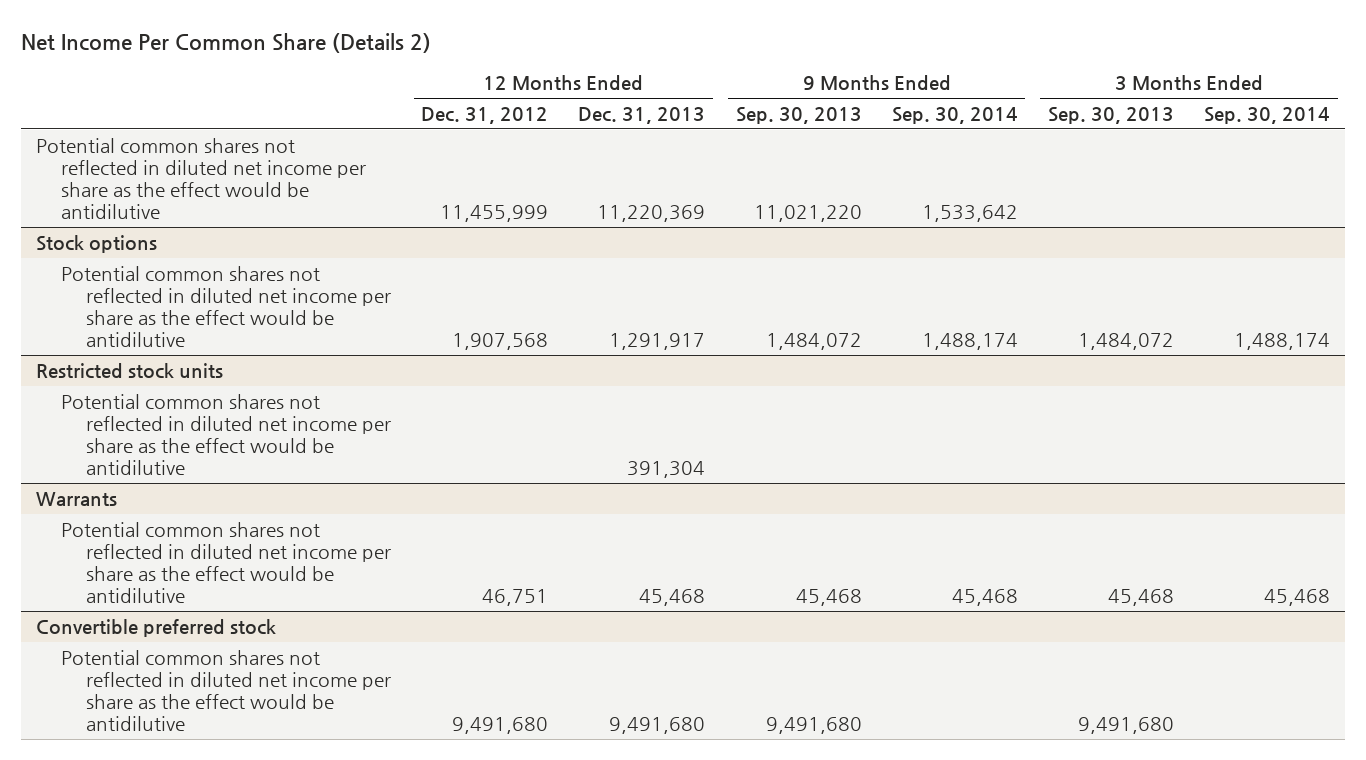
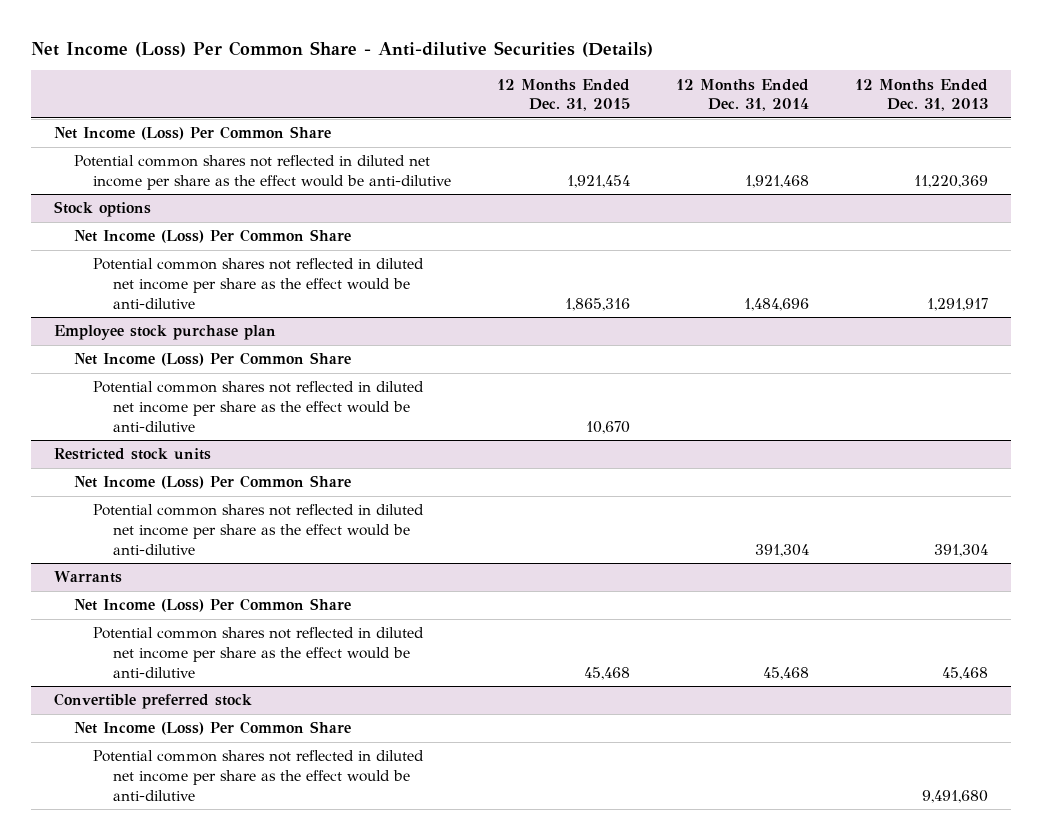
- Net Income Per Common Share (Details 2)
+ Net Income (Loss) Per Common Share - Anti-dilutive Securities (Details)
- | 12 Months Ended Dec. 31, 2012 | 12 Months Ended Dec. 31, 2013 | 9 Months Ended Sep. 30, 2013 | 9 Months Ended Sep. 30, 2014 | 3 Months Ended Sep. 30, 2013 | 3 Months Ended Sep. 30, 2014
+ | 12 Months Ended Dec. 31, 2015 | 12 Months Ended Dec. 31, 2014 | 12 Months Ended Dec. 31, 2013
- Potential common shares not reflected in diluted net income per share as the effect would be antidilutive | 11,455,999 | 11,220,369 | 11,021,220 | 1,533,642 | |
+ Net Income (Loss) Per Common Share
+ Potential common shares not reflected in diluted net income per share as the effect would be anti-dilutive | 1,921,454 | 1,921,468 | 11,220,369
@ Stock options
- Potential common shares not reflected in diluted net income per share as the effect would be antidilutive | 1,907,568 | 1,291,917 | 1,484,072 | 1,488,174 | 1,484,072 | 1,488,174
+ Net Income (Loss) Per Common Share
+ Potential common shares not reflected in diluted net income per share as the effect would be anti-dilutive | 1,865,316 | 1,484,696 | 1,291,917
+ Employee stock purchase plan
+ Net Income (Loss) Per Common Share
+ Potential common shares not reflected in diluted net income per share as the effect would be anti-dilutive | 10,670 | |
@ Restricted stock units
- Potential common shares not reflected in diluted net income per share as the effect would be antidilutive | | 391,304 | | | |
+ Net Income (Loss) Per Common Share
+ Potential common shares not reflected in diluted net income per share as the effect would be anti-dilutive | | 391,304 | 391,304
@ Warrants
- Potential common shares not reflected in diluted net income per share as the effect would be antidilutive | 46,751 | 45,468 | 45,468 | 45,468 | 45,468 | 45,468
+ Net Income (Loss) Per Common Share
+ Potential common shares not reflected in diluted net income per share as the effect would be anti-dilutive | 45,468 | 45,468 | 45,468
@ Convertible preferred stock
- Potential common shares not reflected in diluted net income per share as the effect would be antidilutive | 9,491,680 | 9,491,680 | 9,491,680 | | 9,491,680 |
+ Net Income (Loss) Per Common Share
+ Potential common shares not reflected in diluted net income per share as the effect would be anti-dilutive | | | 9,491,680

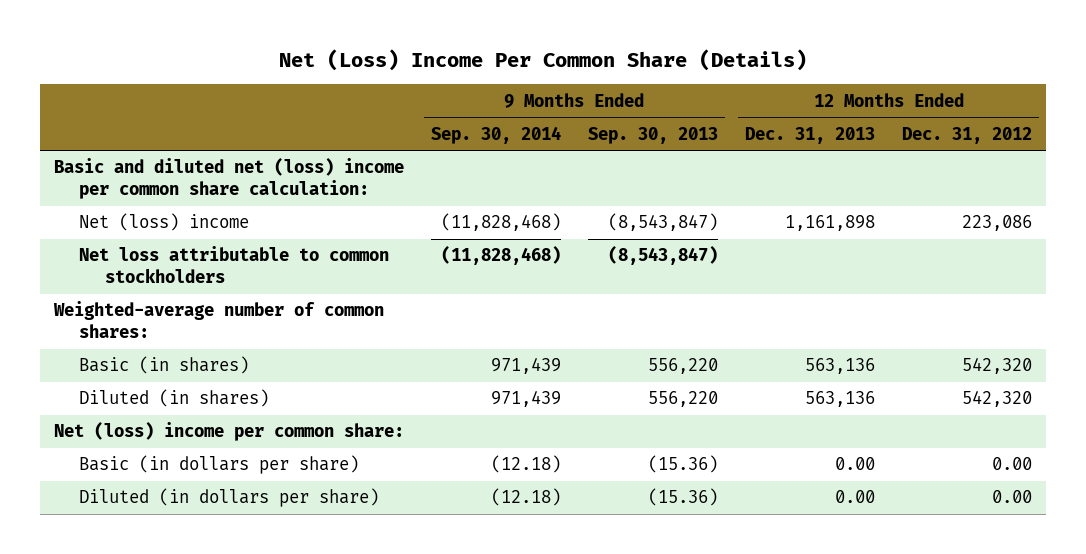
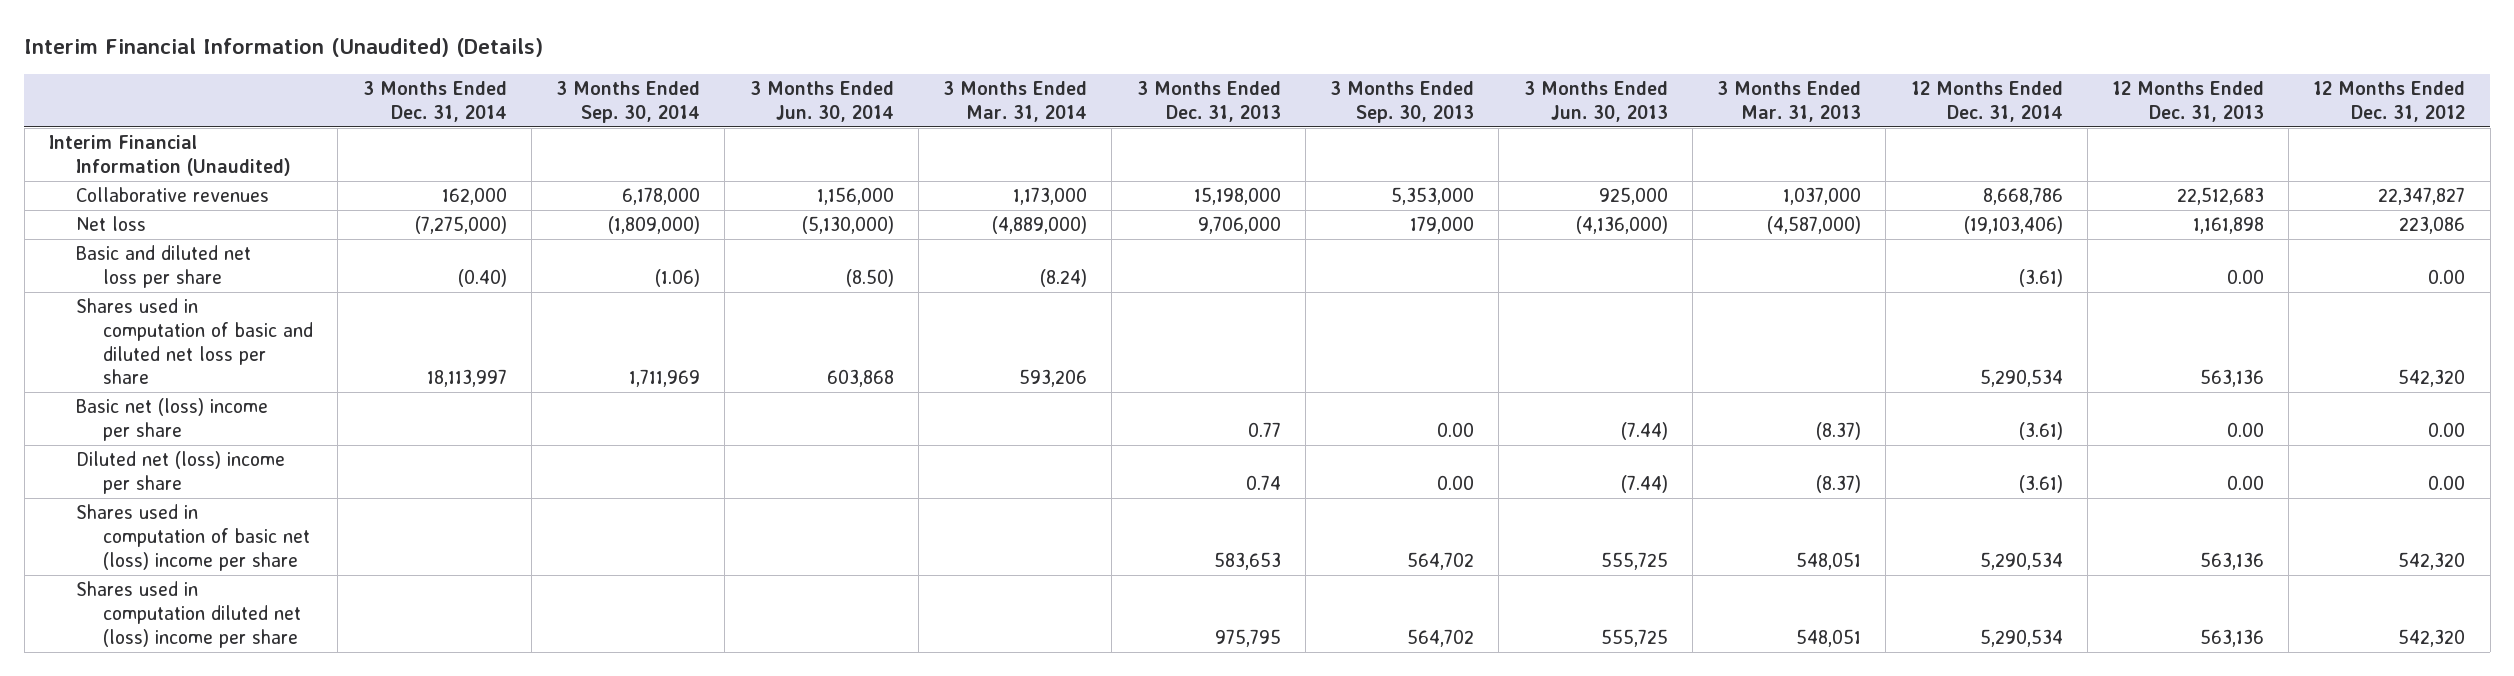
- Net (Loss) Income Per Common Share (Details)
+ Interim Financial Information (Unaudited) (Details)
- | 9 Months Ended Sep. 30, 2014 | 9 Months Ended Sep. 30, 2013 | 12 Months Ended Dec. 31, 2013 | 12 Months Ended Dec. 31, 2012
+ | 3 Months Ended Dec. 31, 2014 | 3 Months Ended Sep. 30, 2014 | 3 Months Ended Jun. 30, 2014 | 3 Months Ended Mar. 31, 2014 | 3 Months Ended Dec. 31, 2013 | 3 Months Ended Sep. 30, 2013 | 3 Months Ended Jun. 30, 2013 | 3 Months Ended Mar. 31, 2013 | 12 Months Ended Dec. 31, 2014 | 12 Months Ended Dec. 31, 2013 | 12 Months Ended Dec. 31, 2012
- Basic and diluted net (loss) income per common share calculation:
- Net (loss) income | (11,828,468) | (8,543,847) | 1,161,898 | 223,086
- Net loss attributable to common stockholders | (11,828,468) | (8,543,847) | |
- Weighted-average number of common shares:
- Basic (in shares) | 971,439 | 556,220 | 563,136 | 542,320
- Diluted (in shares) | 971,439 | 556,220 | 563,136 | 542,320
- Net (loss) income per common share:
- Basic (in dollars per share) | (12.18) | (15.36) | 0.00 | 0.00
- Diluted (in dollars per share) | (12.18) | (15.36) | 0.00 | 0.00
+ Interim Financial Information (Unaudited)
+ Collaborative revenues | 162,000 | 6,178,000 | 1,156,000 | 1,173,000 | 15,198,000 | 5,353,000 | 925,000 | 1,037,000 | 8,668,786 | 22,512,683 | 22,347,827
+ Net loss | (7,275,000) | (1,809,000) | (5,130,000) | (4,889,000) | 9,706,000 | 179,000 | (4,136,000) | (4,587,000) | (19,103,406) | 1,161,898 | 223,086
+ Basic and diluted net loss per share | (0.40) | (1.06) | (8.50) | (8.24) | | | | | (3.61) | 0.00 | 0.00
+ Shares used in computation of basic and diluted net loss per share | 18,113,997 | 1,711,969 | 603,868 | 593,206 | | | | | 5,290,534 | 563,136 | 542,320
+ Basic net (loss) income per share | | | | | 0.77 | 0.00 | (7.44) | (8.37) | (3.61) | 0.00 | 0.00
+ Diluted net (loss) income per share | | | | | 0.74 | 0.00 | (7.44) | (8.37) | (3.61) | 0.00 | 0.00
+ Shares used in computation of basic net (loss) income per share | | | | | 583,653 | 564,702 | 555,725 | 548,051 | 5,290,534 | 563,136 | 542,320
+ Shares used in computation diluted net (loss) income per share | | | | | 975,795 | 564,702 | 555,725 | 548,051 | 5,290,534 | 563,136 | 542,320

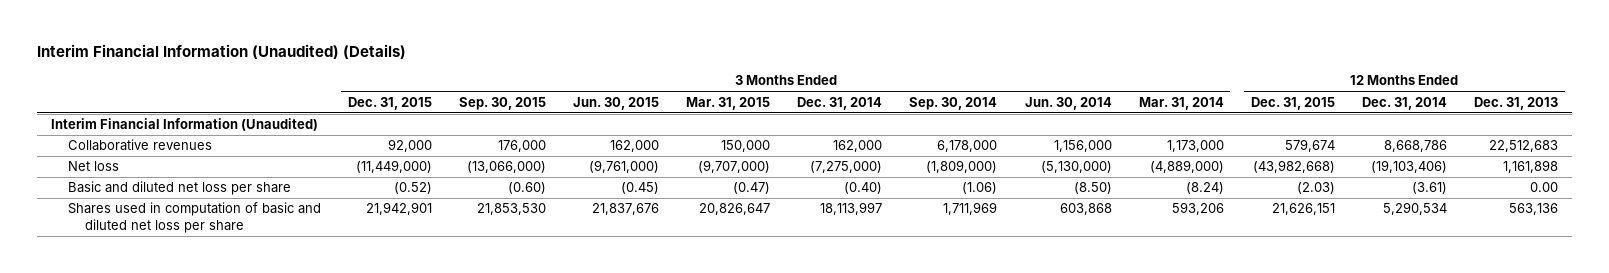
- | 3 Months Ended Dec. 31, 2014 | 3 Months Ended Sep. 30, 2014 | 3 Months Ended Jun. 30, 2014 | 3 Months Ended Mar. 31, 2014 | 3 Months Ended Dec. 31, 2013 | 3 Months Ended Sep. 30, 2013 | 3 Months Ended Jun. 30, 2013 | 3 Months Ended Mar. 31, 2013 | 12 Months Ended Dec. 31, 2014 | 12 Months Ended Dec. 31, 2013 | 12 Months Ended Dec. 31, 2012
+ | 3 Months Ended Dec. 31, 2015 | 3 Months Ended Sep. 30, 2015 | 3 Months Ended Jun. 30, 2015 | 3 Months Ended Mar. 31, 2015 | 3 Months Ended Dec. 31, 2014 | 3 Months Ended Sep. 30, 2014 | 3 Months Ended Jun. 30, 2014 | 3 Months Ended Mar. 31, 2014 | 12 Months Ended Dec. 31, 2015 | 12 Months Ended Dec. 31, 2014 | 12 Months Ended Dec. 31, 2013
- Basic net (loss) income per share | | | | | 0.77 | 0.00 | (7.44) | (8.37) | (3.61) | 0.00 | 0.00
- Diluted net (loss) income per share | | | | | 0.74 | 0.00 | (7.44) | (8.37) | (3.61) | 0.00 | 0.00
- Shares used in computation of basic net (loss) income per share | | | | | 583,653 | 564,702 | 555,725 | 548,051 | 5,290,534 | 563,136 | 542,320
- Shares used in computation diluted net (loss) income per share | | | | | 975,795 | 564,702 | 555,725 | 548,051 | 5,290,534 | 563,136 | 542,320

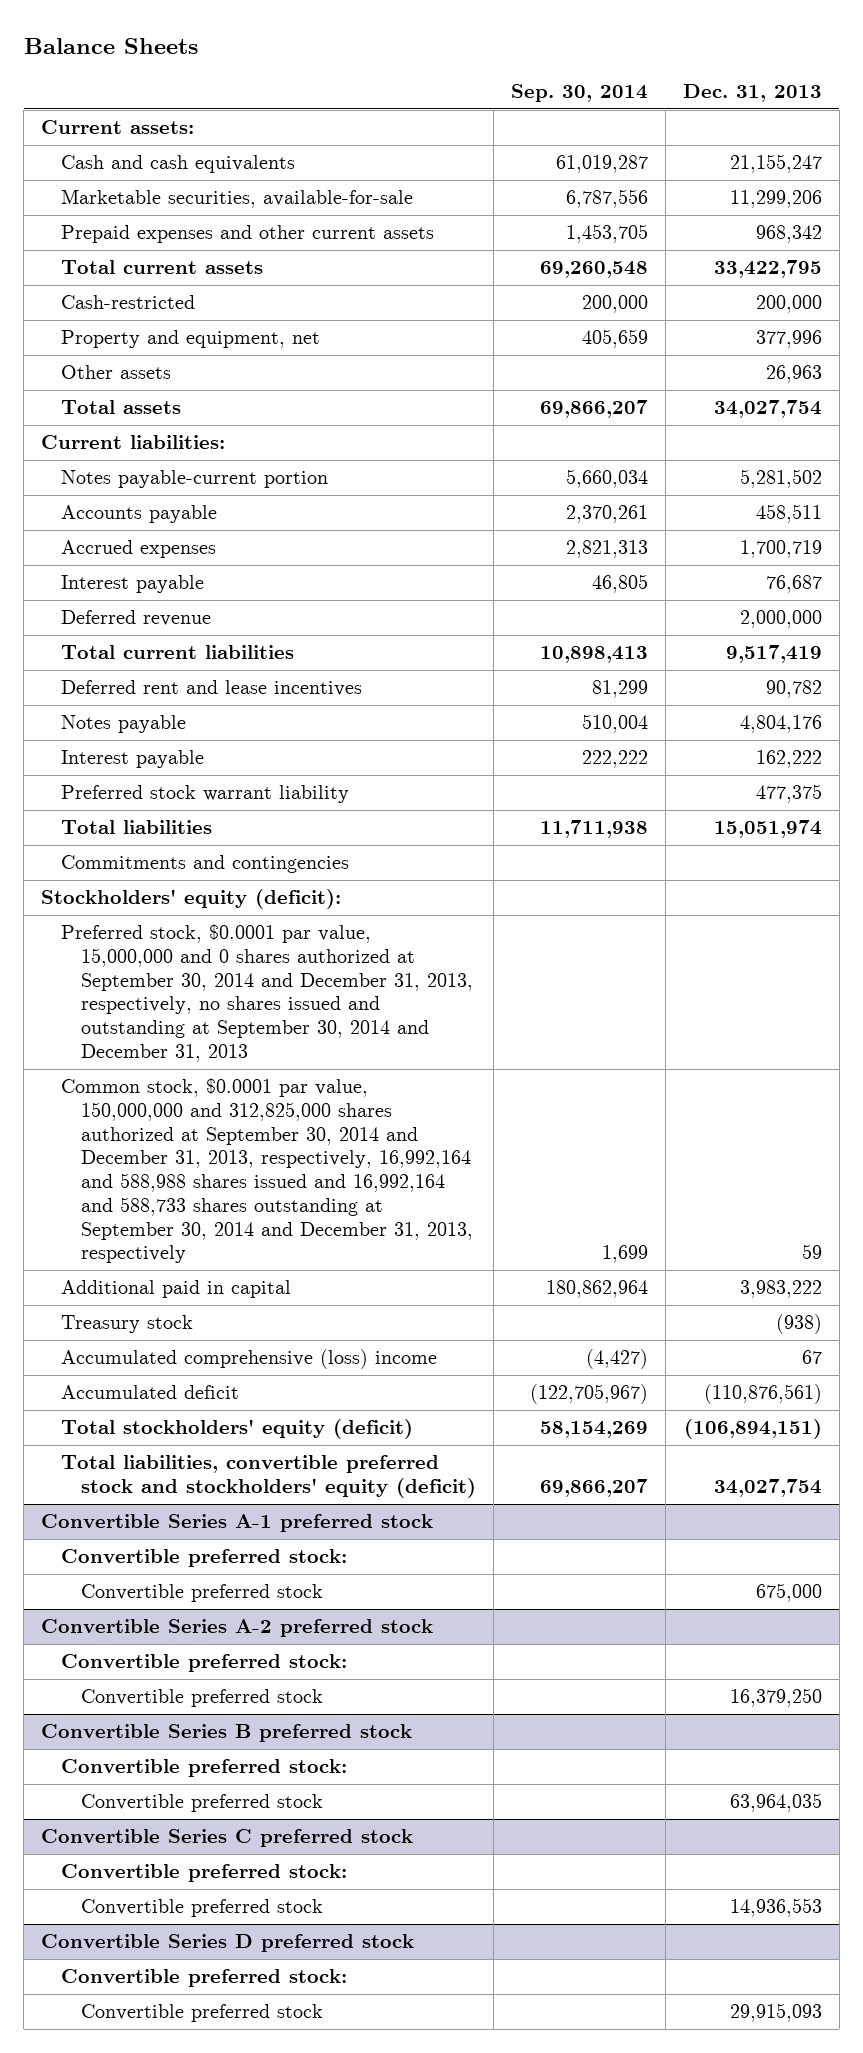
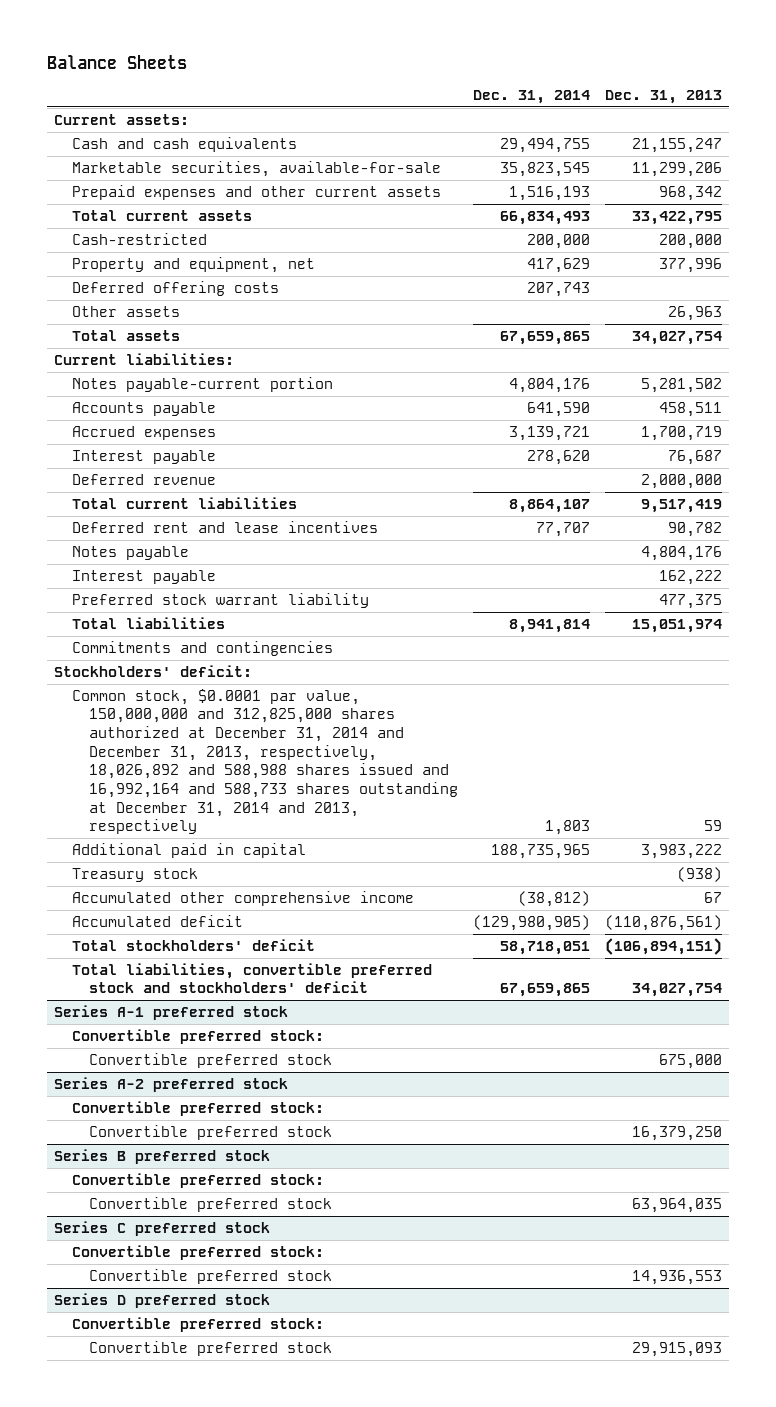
- | Sep. 30, 2014 | Dec. 31, 2013
+ | Dec. 31, 2014 | Dec. 31, 2013
+ Deferred offering costs | 207,743 |
- Stockholders' equity (deficit):
- Preferred stock, $0.0001 par value, 15,000,000 and 0 shares authorized at September 30, 2014 and December 31, 2013, respectively, no shares issued and outstanding at September 30, 2014 and December 31, 2013
- Common stock, $0.0001 par value, 150,000,000 and 312,825,000 shares authorized at September 30, 2014 and December 31, 2013, respectively, 16,992,164 and 588,988 shares issued and 16,992,164 and 588,733 shares outstanding at September 30, 2014 and December 31, 2013, respectively | 1,699 | 59
+ Stockholders' deficit:
+ Common stock, $0.0001 par value, 150,000,000 and 312,825,000 shares authorized at December 31, 2014 and December 31, 2013, respectively, 18,026,892 and 588,988 shares issued and 16,992,164 and 588,733 shares outstanding at December 31, 2014 and 2013, respectively | 1,803 | 59
- Accumulated comprehensive (loss) income | (4,427) | 67
+ Accumulated other comprehensive income | (38,812) | 67
- Total stockholders' equity (deficit) | 58,154,269 | (106,894,151)
- Total liabilities, convertible preferred stock and stockholders' equity (deficit) | 69,866,207 | 34,027,754
- Convertible Series A-1 preferred stock
+ Total stockholders' deficit | 58,718,051 | (106,894,151)
+ Total liabilities, convertible preferred stock and stockholders' deficit | 67,659,865 | 34,027,754
+ Series A-1 preferred stock
- Convertible Series A-2 preferred stock
+ Series A-2 preferred stock
- Convertible Series B preferred stock
+ Series B preferred stock
- Convertible Series C preferred stock
+ Series C preferred stock
- Convertible Series D preferred stock
+ Series D preferred stock

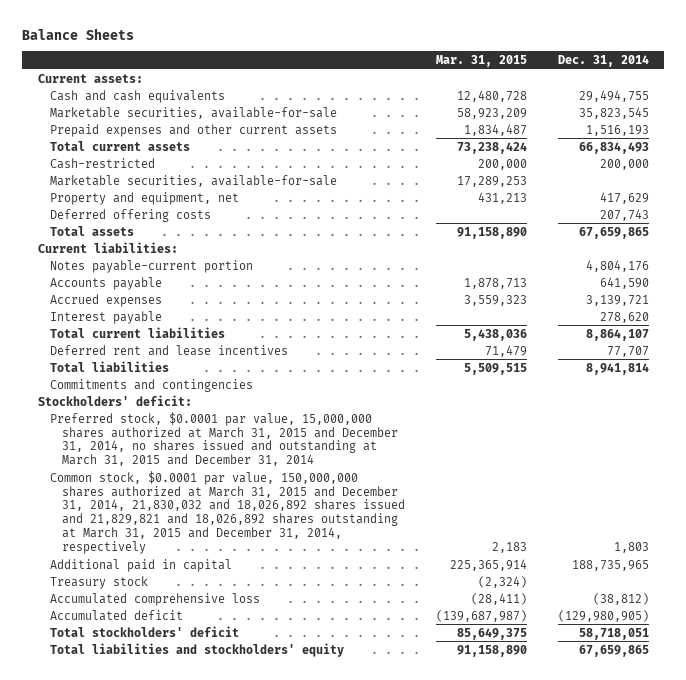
- | Dec. 31, 2014 | Dec. 31, 2013
+ | Mar. 31, 2015 | Dec. 31, 2014
+ Marketable securities, available-for-sale | 17,289,253 |
- Other assets | | 26,963
- Deferred revenue | | 2,000,000
- Notes payable | | 4,804,176
- Interest payable | | 162,222
- Preferred stock warrant liability | | 477,375
- Common stock, $0.0001 par value, 150,000,000 and 312,825,000 shares authorized at December 31, 2014 and December 31, 2013, respectively, 18,026,892 and 588,988 shares issued and 16,992,164 and 588,733 shares outstanding at December 31, 2014 and 2013, respectively | 1,803 | 59
+ Preferred stock, $0.0001 par value, 15,000,000 shares authorized at March 31, 2015 and December 31, 2014, no shares issued and outstanding at March 31, 2015 and December 31, 2014
+ Common stock, $0.0001 par value, 150,000,000 shares authorized at March 31, 2015 and December 31, 2014, 21,830,032 and 18,026,892 shares issued and 21,829,821 and 18,026,892 shares outstanding at March 31, 2015 and December 31, 2014, respectively | 2,183 | 1,803
- Accumulated other comprehensive income | (38,812) | 67
+ Accumulated comprehensive loss | (28,411) | (38,812)
- Total liabilities, convertible preferred stock and stockholders' deficit | 67,659,865 | 34,027,754
- Series A-1 preferred stock
- Convertible preferred stock:
- Convertible preferred stock | | 675,000
- Series A-2 preferred stock
- Convertible preferred stock:
- Convertible preferred stock | | 16,379,250
- Series B preferred stock
- Convertible preferred stock:
- Convertible preferred stock | | 63,964,035
- Series C preferred stock
- Convertible preferred stock:
- Convertible preferred stock | | 14,936,553
- Series D preferred stock
- Convertible preferred stock:
- Convertible preferred stock | | 29,915,093
+ Total liabilities and stockholders' equity | 91,158,890 | 67,659,865

